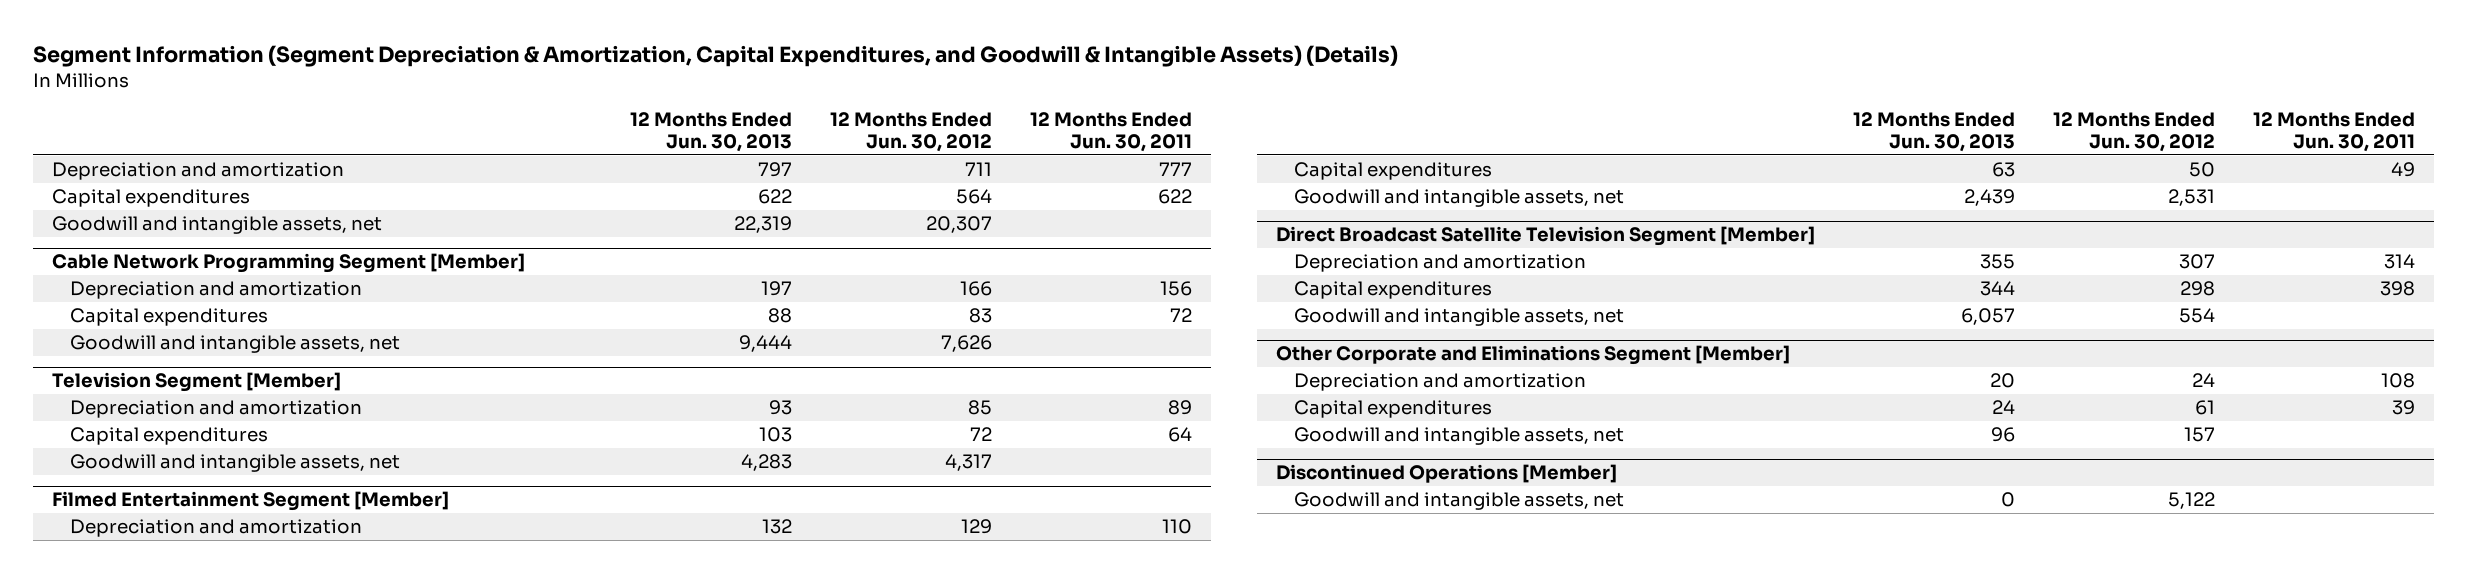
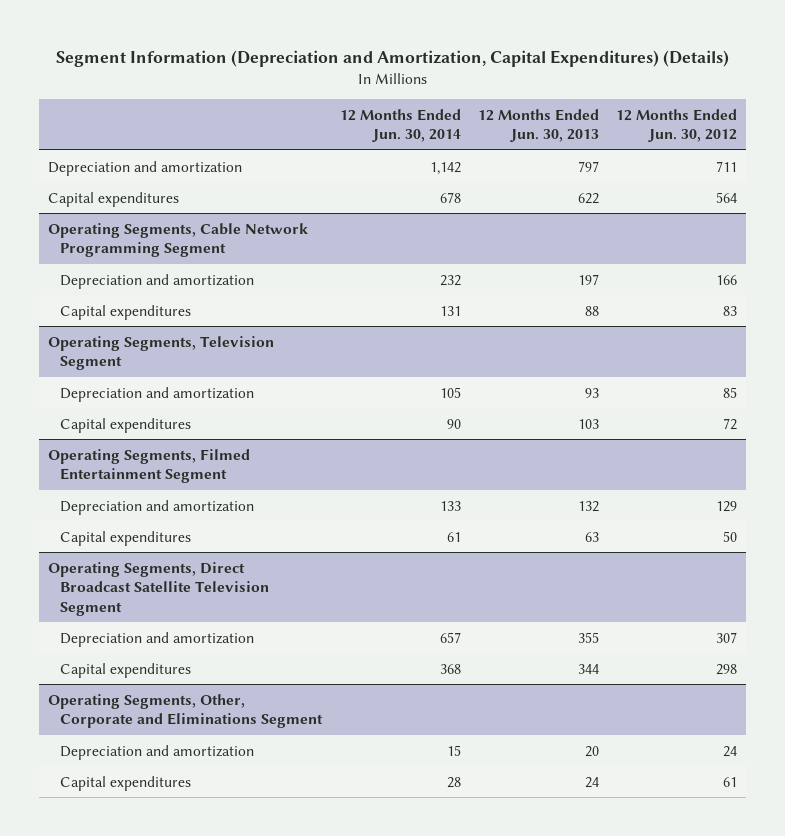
- Segment Information (Segment Depreciation & Amortization, Capital Expenditures, and Goodwill & Intangible Assets) (Details)
+ Segment Information (Depreciation and Amortization, Capital Expenditures) (Details)
- | 12 Months Ended Jun. 30, 2013 | 12 Months Ended Jun. 30, 2012 | 12 Months Ended Jun. 30, 2011
+ | 12 Months Ended Jun. 30, 2014 | 12 Months Ended Jun. 30, 2013 | 12 Months Ended Jun. 30, 2012
- Goodwill and intangible assets, net | 22,319 | 20,307 |
- Cable Network Programming Segment [Member]
+ Operating Segments, Cable Network Programming Segment
- Goodwill and intangible assets, net | 9,444 | 7,626 |
- Television Segment [Member]
+ Operating Segments, Television Segment
- Goodwill and intangible assets, net | 4,283 | 4,317 |
- Filmed Entertainment Segment [Member]
+ Operating Segments, Filmed Entertainment Segment
- Goodwill and intangible assets, net | 2,439 | 2,531 |
- Direct Broadcast Satellite Television Segment [Member]
+ Operating Segments, Direct Broadcast Satellite Television Segment
- Goodwill and intangible assets, net | 6,057 | 554 |
- Other Corporate and Eliminations Segment [Member]
+ Operating Segments, Other, Corporate and Eliminations Segment
- Goodwill and intangible assets, net | 96 | 157 |
- Discontinued Operations [Member]
- Goodwill and intangible assets, net | 0 | 5,122 |

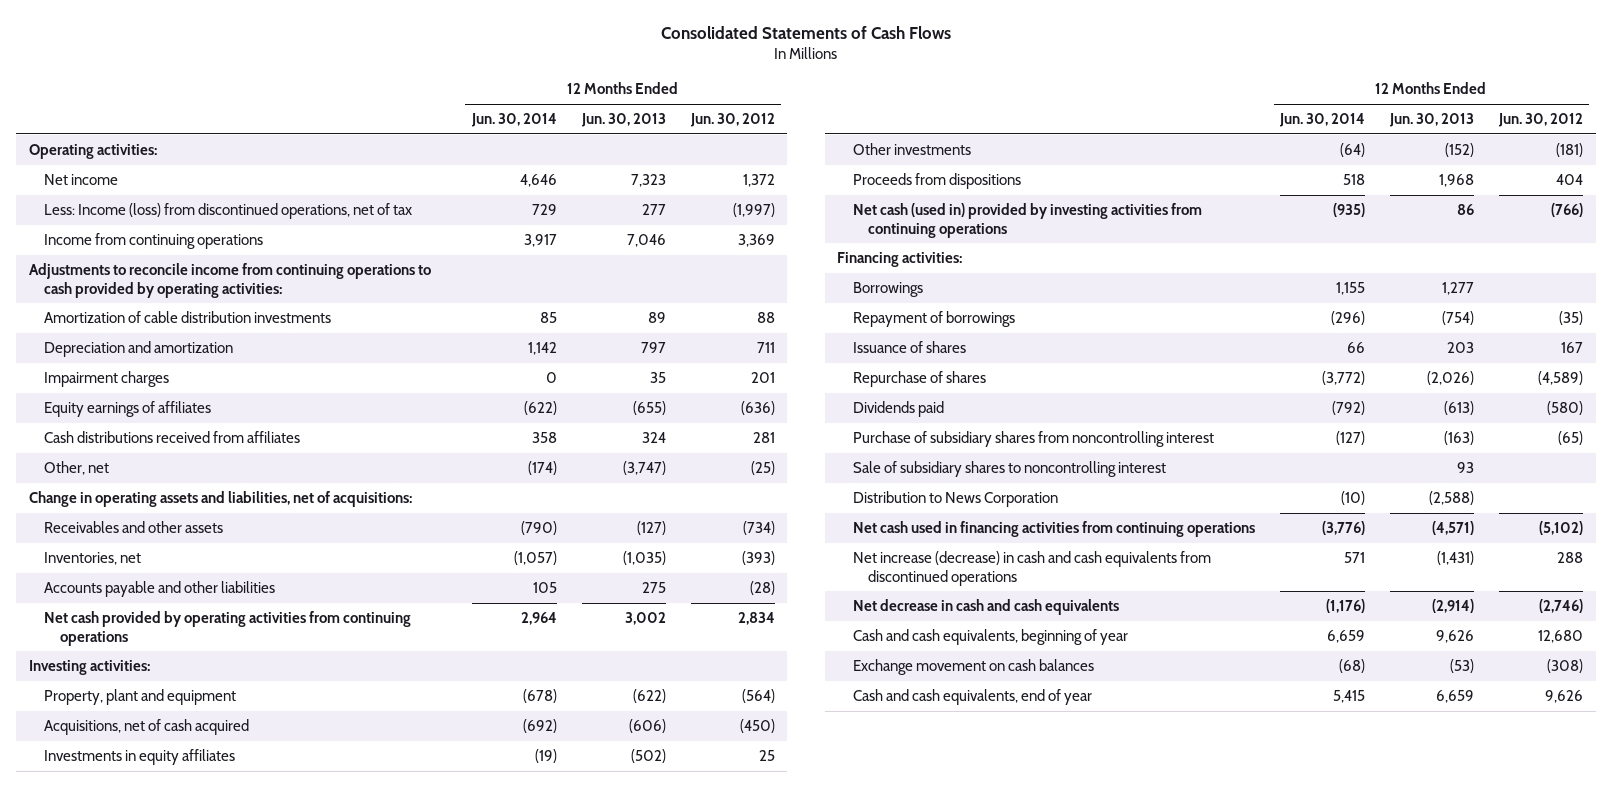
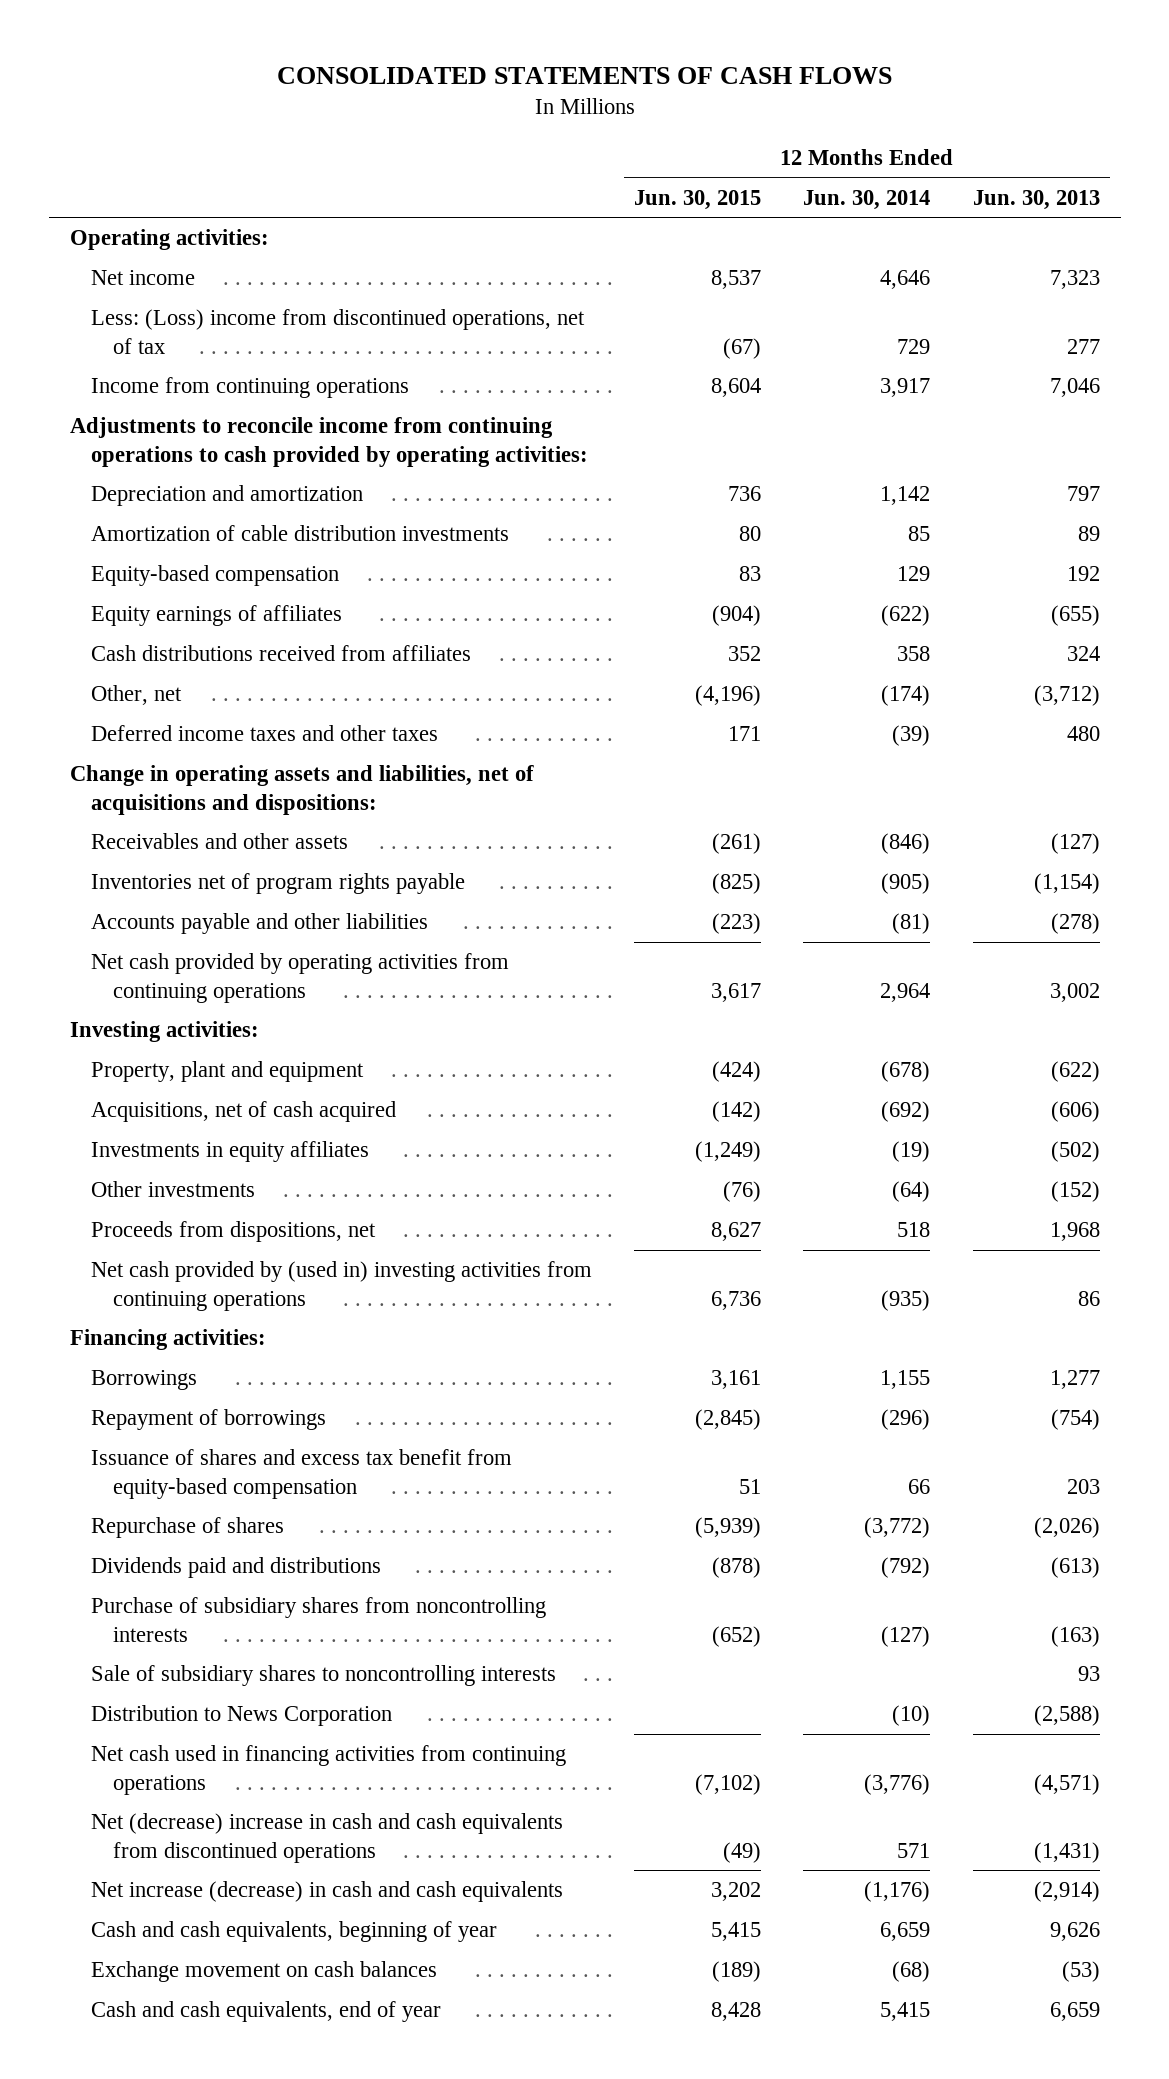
- Consolidated Statements of Cash Flows
+ CONSOLIDATED STATEMENTS OF CASH FLOWS
- | 12 Months Ended Jun. 30, 2014 | 12 Months Ended Jun. 30, 2013 | 12 Months Ended Jun. 30, 2012
+ | 12 Months Ended Jun. 30, 2015 | 12 Months Ended Jun. 30, 2014 | 12 Months Ended Jun. 30, 2013
- Less: Income (loss) from discontinued operations, net of tax | 729 | 277 | (1,997)
+ Less: (Loss) income from discontinued operations, net of tax | (67) | 729 | 277
- Impairment charges | 0 | 35 | 201
moved down: Amortization of cable distribution investments | 80 | 85 | 89
+ Equity-based compensation | 83 | 129 | 192
- Other, net | (174) | (3,747) | (25)
- Change in operating assets and liabilities, net of acquisitions:
- Receivables and other assets | (790) | (127) | (734)
- Inventories, net | (1,057) | (1,035) | (393)
- Accounts payable and other liabilities | 105 | 275 | (28)
+ Other, net | (4,196) | (174) | (3,712)
+ Deferred income taxes and other taxes | 171 | (39) | 480
+ Change in operating assets and liabilities, net of acquisitions and dispositions:
+ Receivables and other assets | (261) | (846) | (127)
+ Inventories net of program rights payable | (825) | (905) | (1,154)
+ Accounts payable and other liabilities | (223) | (81) | (278)
- Proceeds from dispositions | 518 | 1,968 | 404
- Net cash (used in) provided by investing activities from continuing operations | (935) | 86 | (766)
+ Proceeds from dispositions, net | 8,627 | 518 | 1,968
+ Net cash provided by (used in) investing activities from continuing operations | 6,736 | (935) | 86
- Issuance of shares | 66 | 203 | 167
+ Issuance of shares and excess tax benefit from equity-based compensation | 51 | 66 | 203
- Dividends paid | (792) | (613) | (580)
- Purchase of subsidiary shares from noncontrolling interest | (127) | (163) | (65)
- Sale of subsidiary shares to noncontrolling interest | | 93 |
+ Dividends paid and distributions | (878) | (792) | (613)
+ Purchase of subsidiary shares from noncontrolling interests | (652) | (127) | (163)
+ Sale of subsidiary shares to noncontrolling interests | | | 93
- Net increase (decrease) in cash and cash equivalents from discontinued operations | 571 | (1,431) | 288
- Net decrease in cash and cash equivalents | (1,176) | (2,914) | (2,746)
+ Net (decrease) increase in cash and cash equivalents from discontinued operations | (49) | 571 | (1,431)
+ Net increase (decrease) in cash and cash equivalents | 3,202 | (1,176) | (2,914)

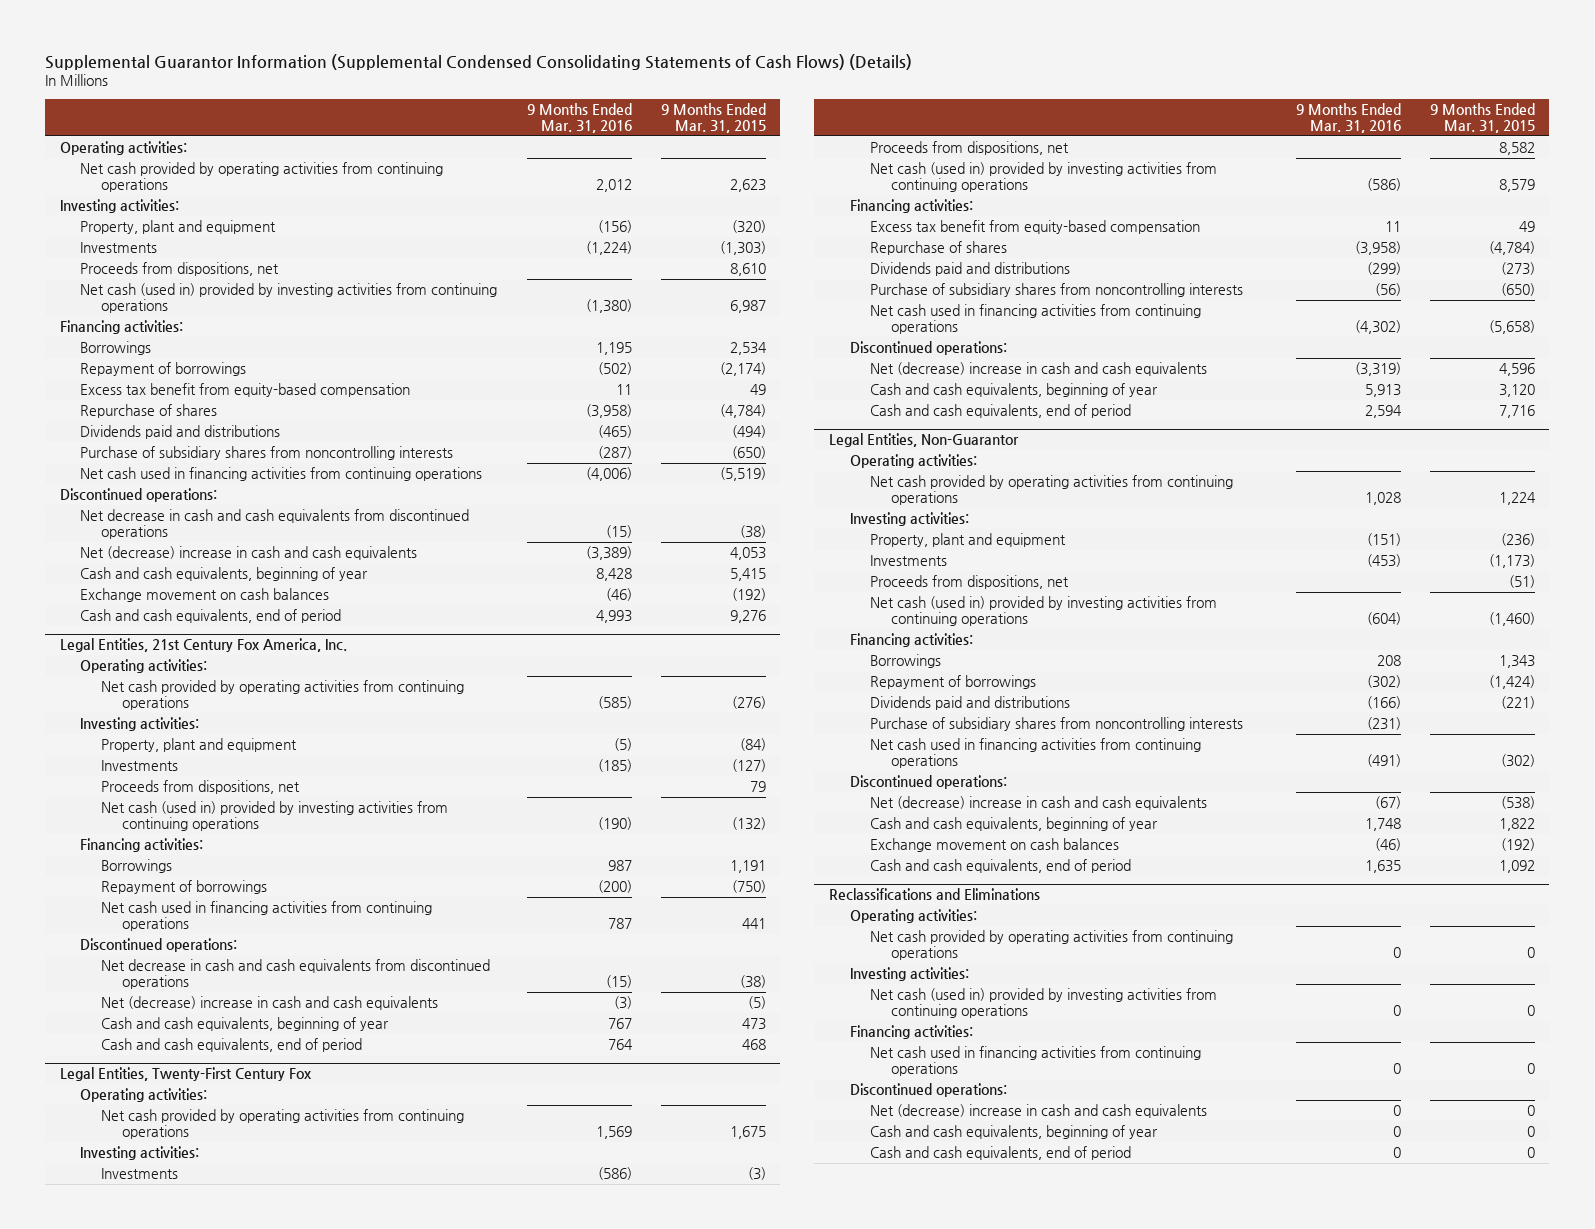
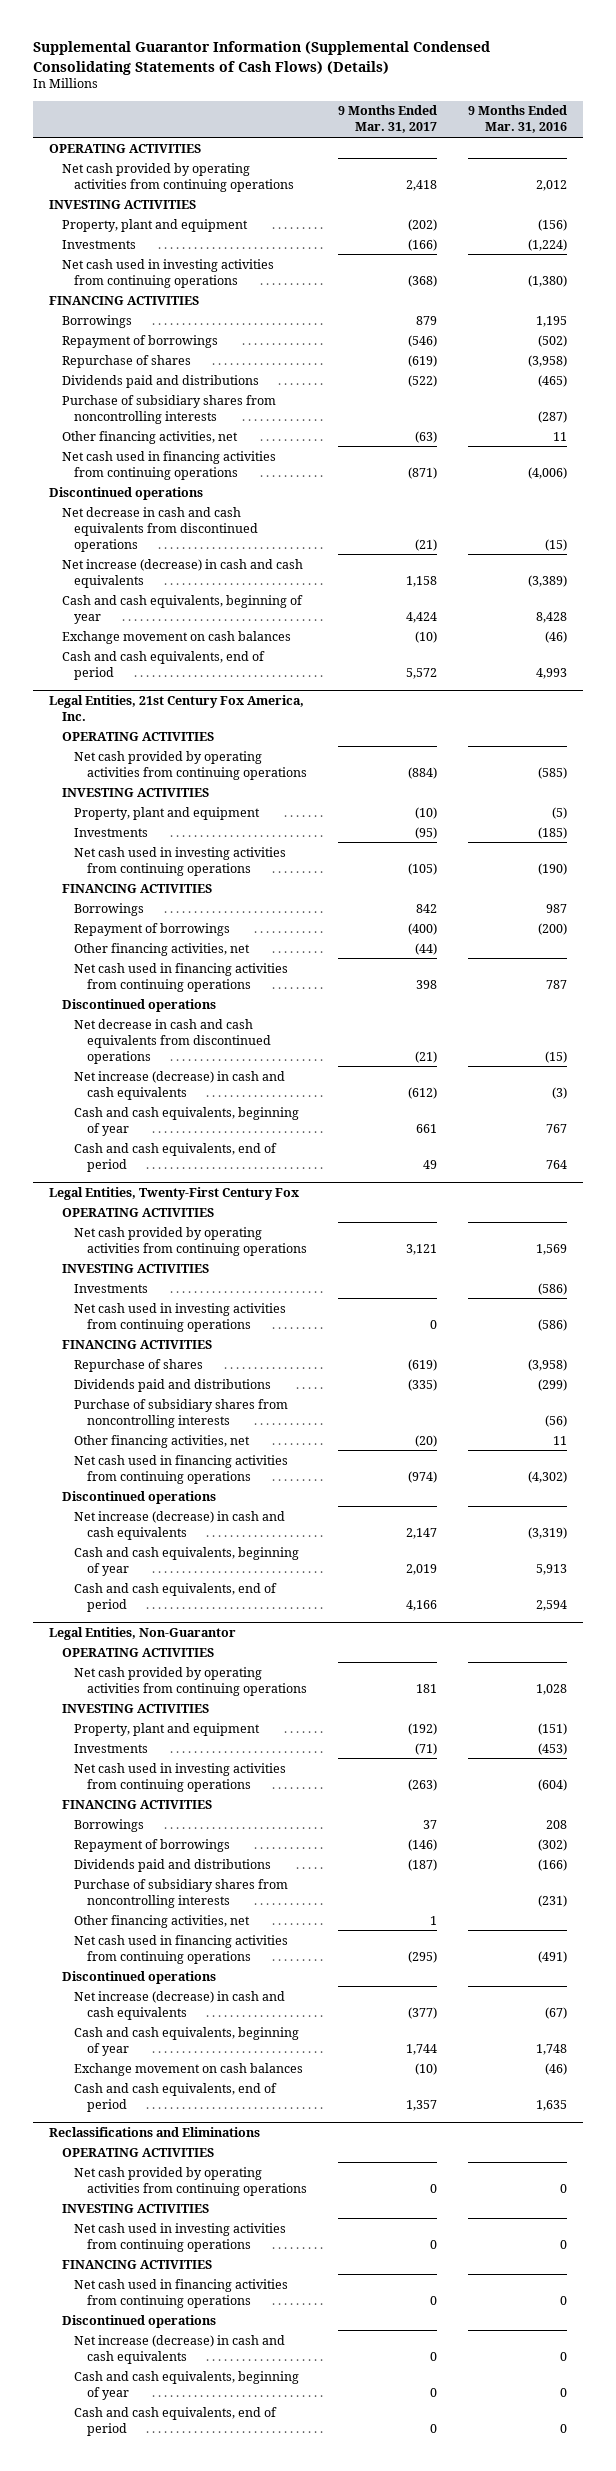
- | 9 Months Ended Mar. 31, 2016 | 9 Months Ended Mar. 31, 2015
+ | 9 Months Ended Mar. 31, 2017 | 9 Months Ended Mar. 31, 2016
- Operating activities:
+ OPERATING ACTIVITIES
- Investing activities:
+ INVESTING ACTIVITIES
- Proceeds from dispositions, net | | 8,610
- Net cash (used in) provided by investing activities from continuing operations | (1,380) | 6,987
- Financing activities:
+ Net cash used in investing activities from continuing operations | (368) | (1,380)
+ FINANCING ACTIVITIES
- Excess tax benefit from equity-based compensation | 11 | 49
+ Other financing activities, net | (63) | 11
- Discontinued operations:
+ Discontinued operations
- Net (decrease) increase in cash and cash equivalents | (3,389) | 4,053
+ Net increase (decrease) in cash and cash equivalents | 1,158 | (3,389)
@ Legal Entities, 21st Century Fox America, Inc.
- Operating activities:
+ OPERATING ACTIVITIES
- Investing activities:
+ INVESTING ACTIVITIES
- Proceeds from dispositions, net | | 79
- Net cash (used in) provided by investing activities from continuing operations | (190) | (132)
- Financing activities:
+ Net cash used in investing activities from continuing operations | (105) | (190)
+ FINANCING ACTIVITIES
+ Other financing activities, net | (44) |
- Discontinued operations:
+ Discontinued operations
- Net (decrease) increase in cash and cash equivalents | (3) | (5)
+ Net increase (decrease) in cash and cash equivalents | (612) | (3)
@ Legal Entities, Twenty-First Century Fox
- Operating activities:
+ OPERATING ACTIVITIES
- Investing activities:
+ INVESTING ACTIVITIES
- Proceeds from dispositions, net | | 8,582
- Net cash (used in) provided by investing activities from continuing operations | (586) | 8,579
- Financing activities:
- Excess tax benefit from equity-based compensation | 11 | 49
+ Net cash used in investing activities from continuing operations | 0 | (586)
+ FINANCING ACTIVITIES
+ Other financing activities, net | (20) | 11
- Discontinued operations:
- Net (decrease) increase in cash and cash equivalents | (3,319) | 4,596
+ Discontinued operations
+ Net increase (decrease) in cash and cash equivalents | 2,147 | (3,319)
@ Legal Entities, Non-Guarantor
- Operating activities:
+ OPERATING ACTIVITIES
- Investing activities:
+ INVESTING ACTIVITIES
- Proceeds from dispositions, net | | (51)
- Net cash (used in) provided by investing activities from continuing operations | (604) | (1,460)
- Financing activities:
+ Net cash used in investing activities from continuing operations | (263) | (604)
+ FINANCING ACTIVITIES
+ Other financing activities, net | 1 |
- Discontinued operations:
- Net (decrease) increase in cash and cash equivalents | (67) | (538)
+ Discontinued operations
+ Net increase (decrease) in cash and cash equivalents | (377) | (67)
@ Reclassifications and Eliminations
- Operating activities:
+ OPERATING ACTIVITIES
- Investing activities:
- Net cash (used in) provided by investing activities from continuing operations | 0 | 0
- Financing activities:
+ INVESTING ACTIVITIES
+ Net cash used in investing activities from continuing operations | 0 | 0
+ FINANCING ACTIVITIES
- Discontinued operations:
- Net (decrease) increase in cash and cash equivalents | 0 | 0
+ Discontinued operations
+ Net increase (decrease) in cash and cash equivalents | 0 | 0

